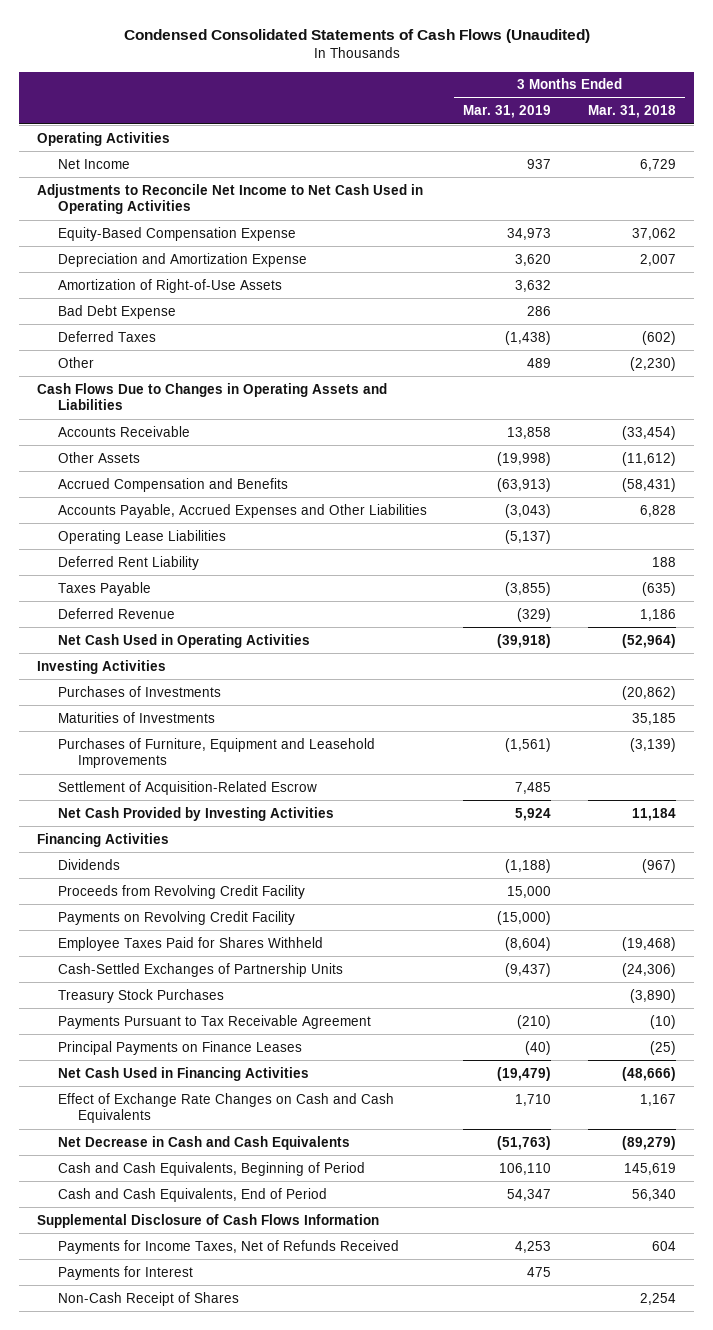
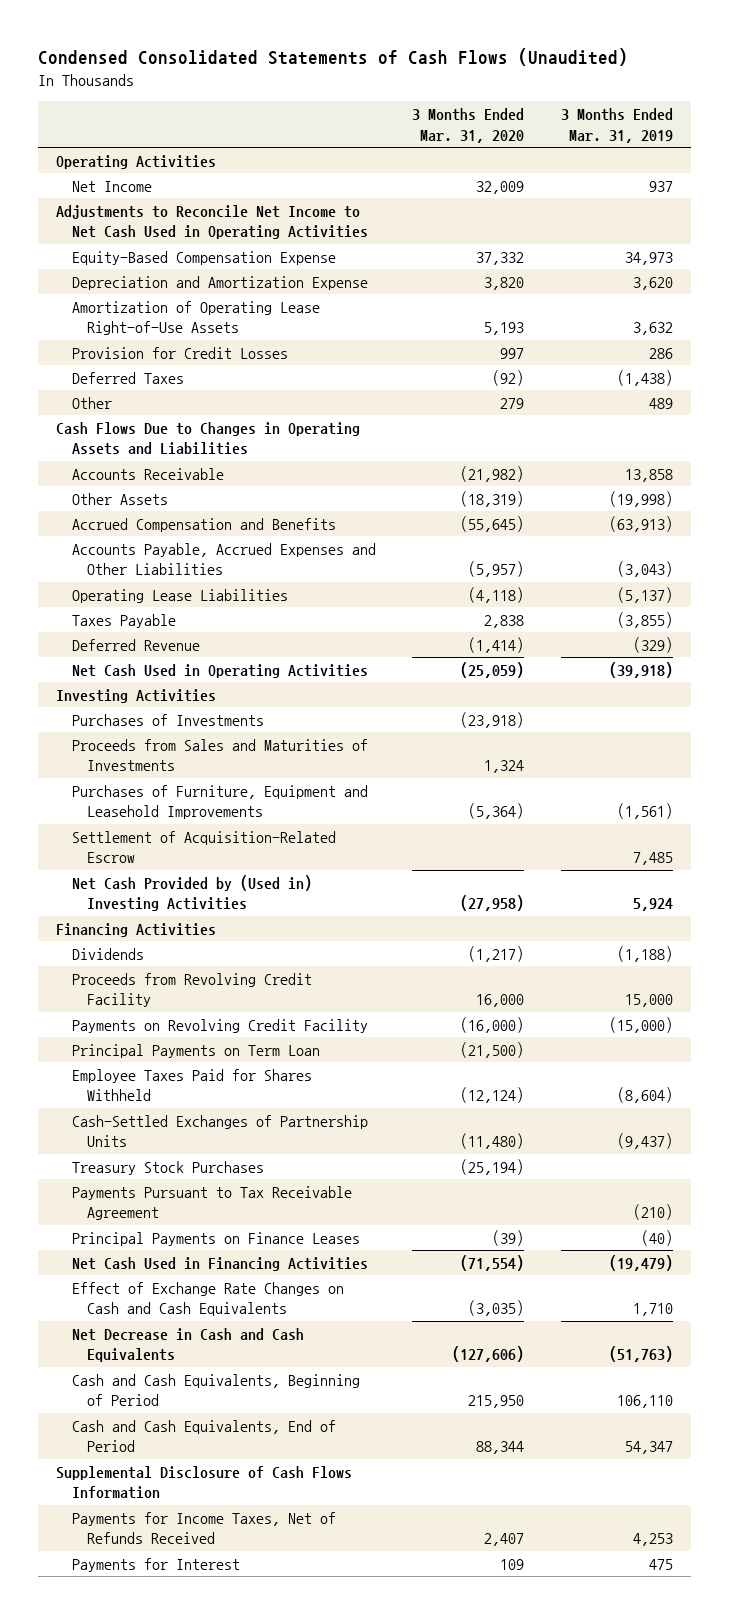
- | 3 Months Ended Mar. 31, 2019 | 3 Months Ended Mar. 31, 2018
+ | 3 Months Ended Mar. 31, 2020 | 3 Months Ended Mar. 31, 2019
- Amortization of Right-of-Use Assets | 3,632 |
- Bad Debt Expense | 286 |
+ Amortization of Operating Lease Right-of-Use Assets | 5,193 | 3,632
+ Provision for Credit Losses | 997 | 286
- Deferred Rent Liability | | 188
- Maturities of Investments | | 35,185
+ Proceeds from Sales and Maturities of Investments | 1,324 |
- Net Cash Provided by Investing Activities | 5,924 | 11,184
+ Net Cash Provided by (Used in) Investing Activities | (27,958) | 5,924
+ Principal Payments on Term Loan | (21,500) |
- Non-Cash Receipt of Shares | | 2,254

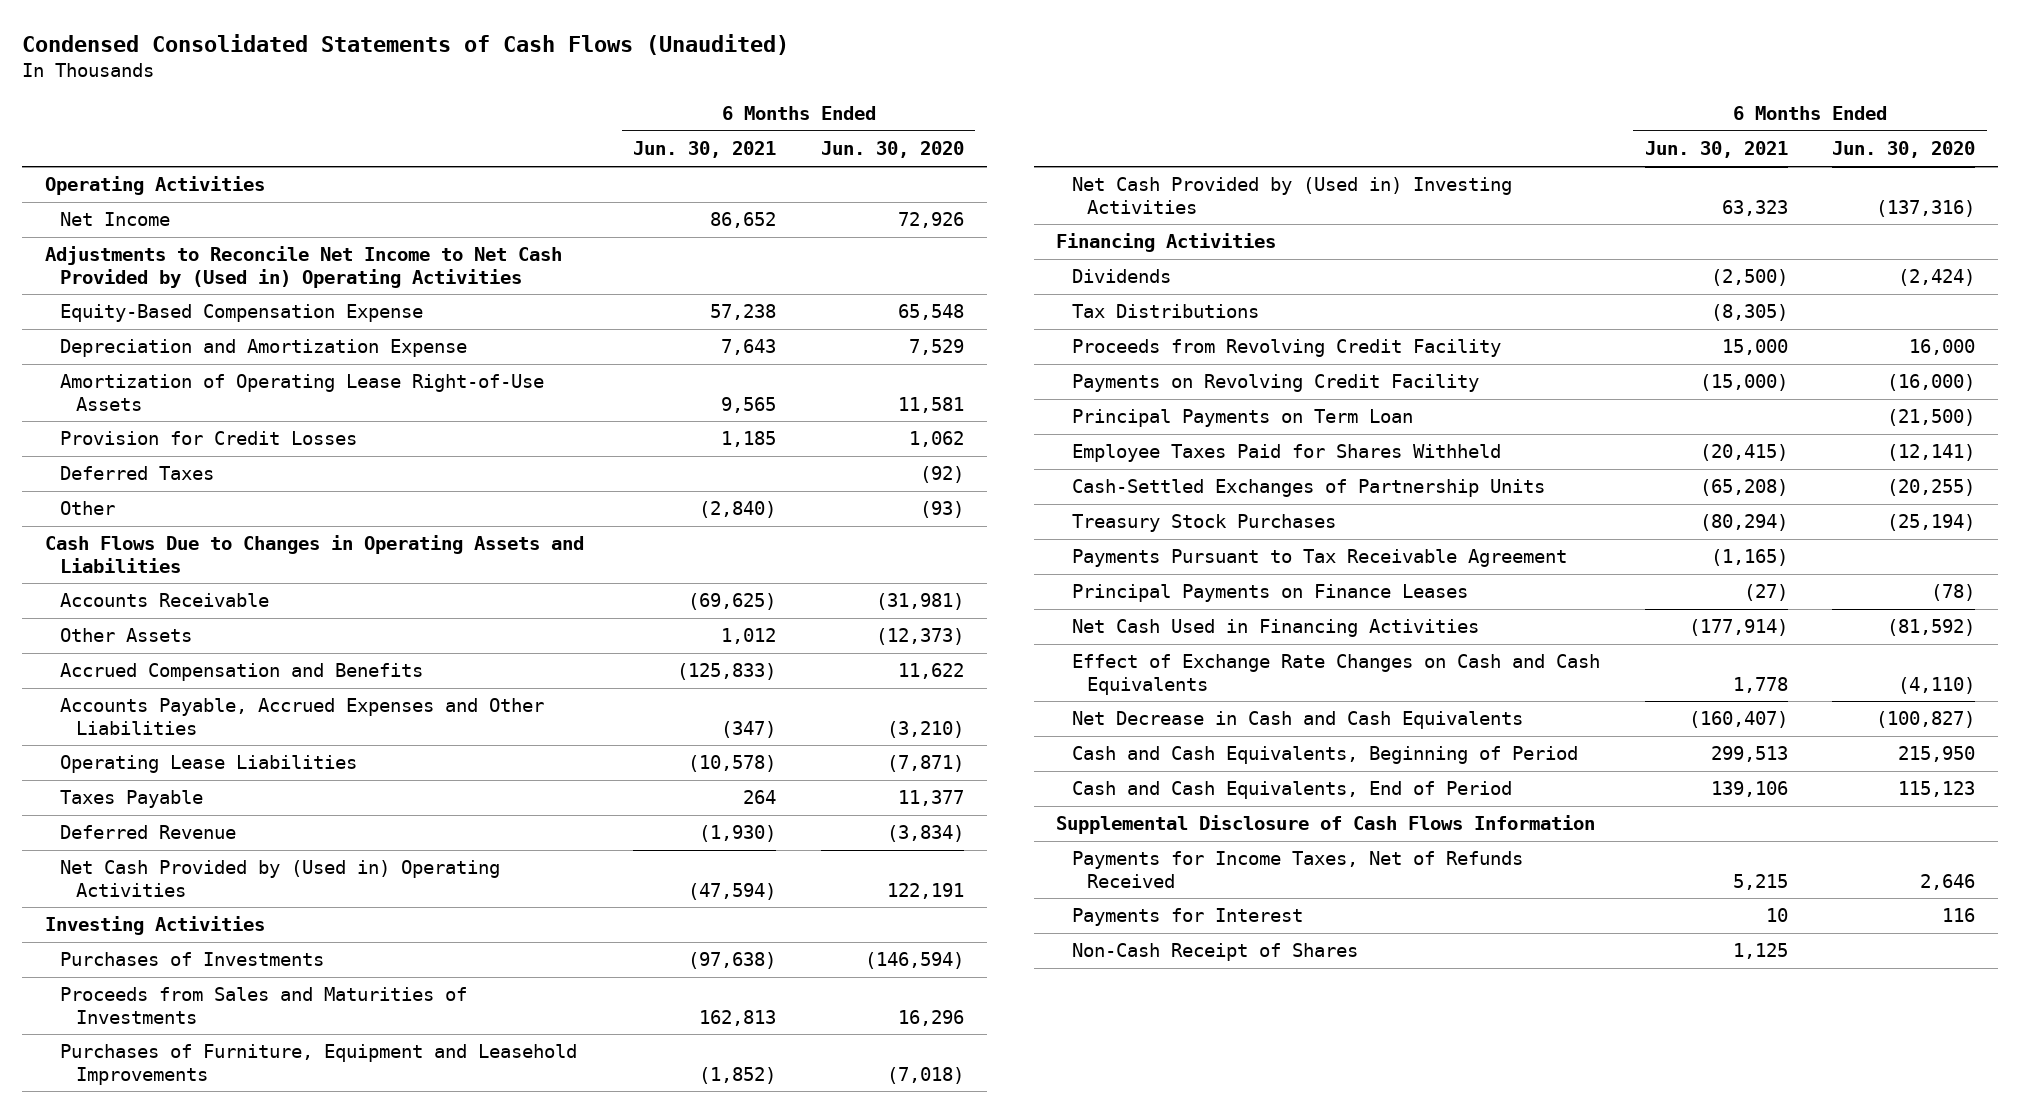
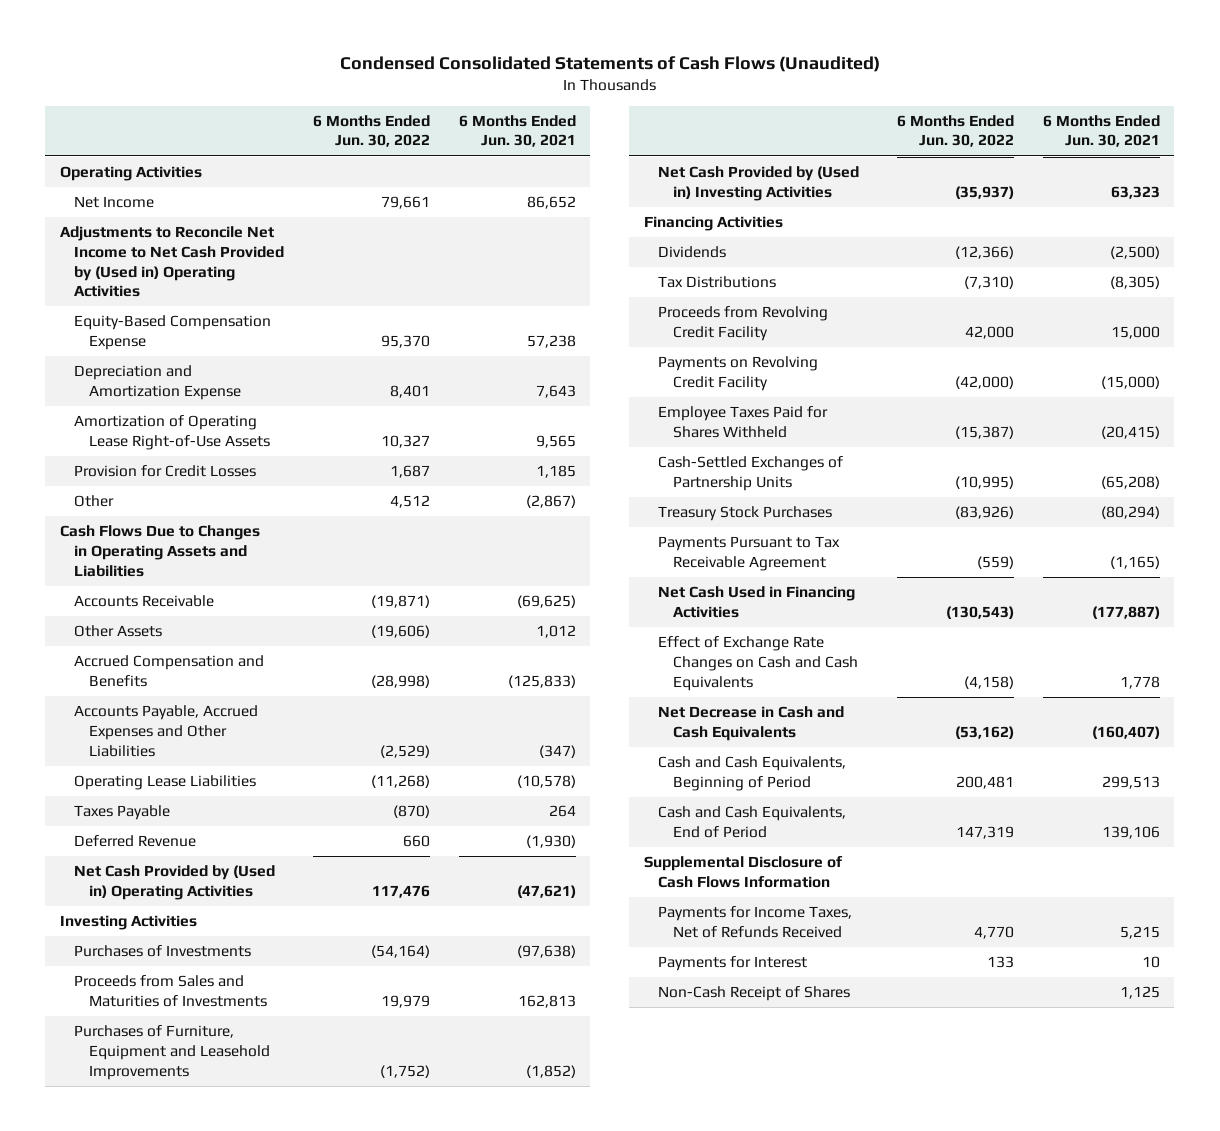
- | 6 Months Ended Jun. 30, 2021 | 6 Months Ended Jun. 30, 2020
+ | 6 Months Ended Jun. 30, 2022 | 6 Months Ended Jun. 30, 2021
- Deferred Taxes | | (92)
- Other | (2,840) | (93)
+ Other | 4,512 | (2,867)
- Net Cash Provided by (Used in) Operating Activities | (47,594) | 122,191
+ Net Cash Provided by (Used in) Operating Activities | 117,476 | (47,621)
- Principal Payments on Term Loan | | (21,500)
- Principal Payments on Finance Leases | (27) | (78)
- Net Cash Used in Financing Activities | (177,914) | (81,592)
+ Net Cash Used in Financing Activities | (130,543) | (177,887)

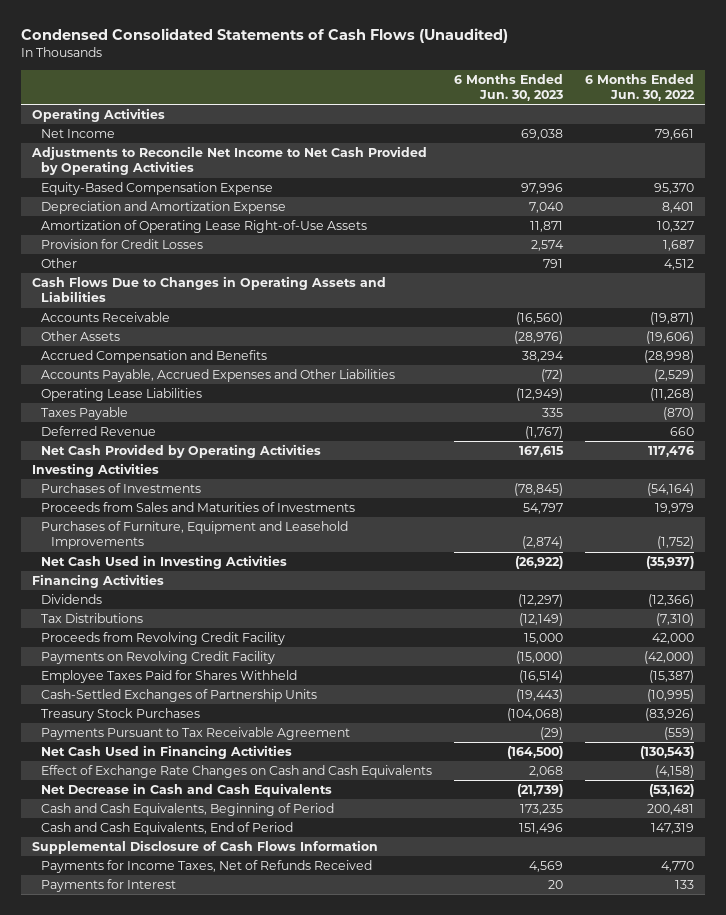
- | 6 Months Ended Jun. 30, 2022 | 6 Months Ended Jun. 30, 2021
+ | 6 Months Ended Jun. 30, 2023 | 6 Months Ended Jun. 30, 2022
- Adjustments to Reconcile Net Income to Net Cash Provided by (Used in) Operating Activities
+ Adjustments to Reconcile Net Income to Net Cash Provided by Operating Activities
- Net Cash Provided by (Used in) Operating Activities | 117,476 | (47,621)
+ Net Cash Provided by Operating Activities | 167,615 | 117,476
- Net Cash Provided by (Used in) Investing Activities | (35,937) | 63,323
+ Net Cash Used in Investing Activities | (26,922) | (35,937)
- Non-Cash Receipt of Shares | | 1,125

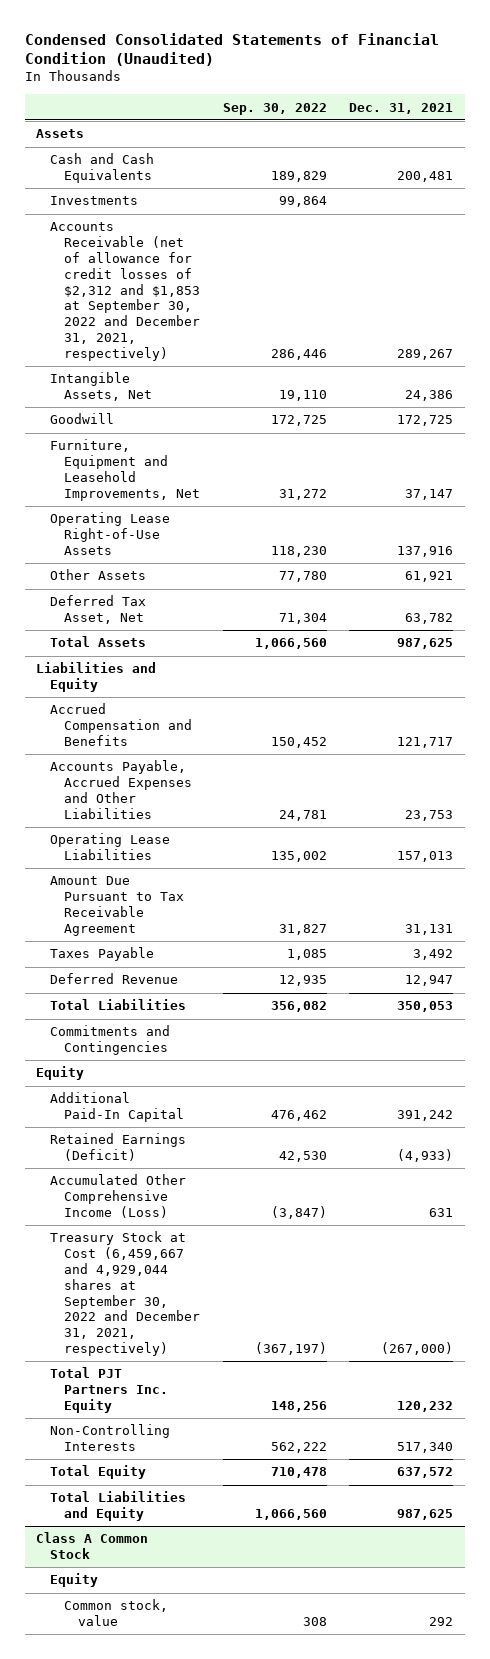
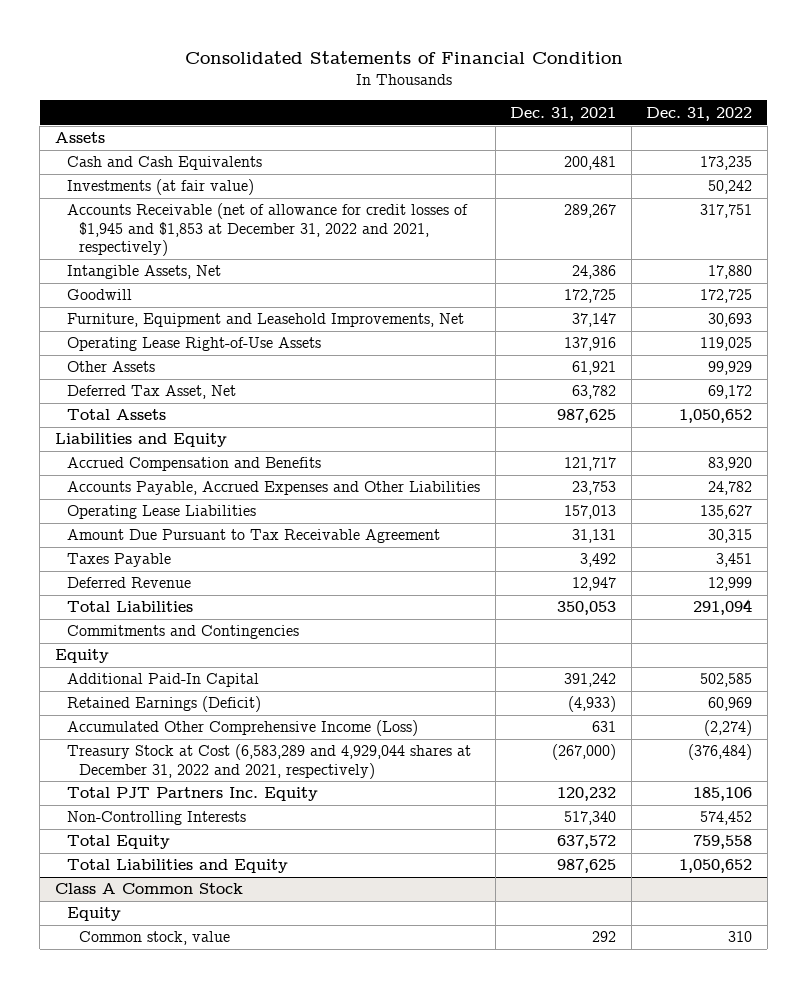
- Condensed Consolidated Statements of Financial Condition (Unaudited)
+ Consolidated Statements of Financial Condition
- | Sep. 30, 2022 | Dec. 31, 2021
+ | Dec. 31, 2021 | Dec. 31, 2022
- Investments | 99,864 |
- Accounts Receivable (net of allowance for credit losses of $2,312 and $1,853 at September 30, 2022 and December 31, 2021, respectively) | 286,446 | 289,267
+ Investments (at fair value) | | 50,242
+ Accounts Receivable (net of allowance for credit losses of $1,945 and $1,853 at December 31, 2022 and 2021, respectively) | 289,267 | 317,751
- Treasury Stock at Cost (6,459,667 and 4,929,044 shares at September 30, 2022 and December 31, 2021, respectively) | (367,197) | (267,000)
+ Treasury Stock at Cost (6,583,289 and 4,929,044 shares at December 31, 2022 and 2021, respectively) | (267,000) | (376,484)

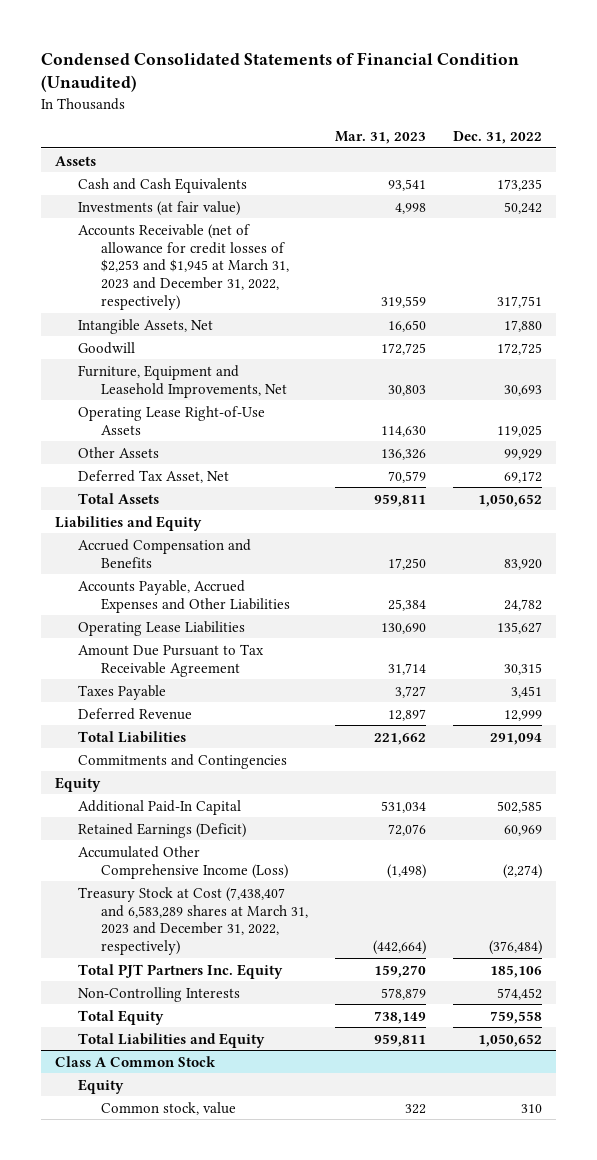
- Consolidated Statements of Financial Condition
+ Condensed Consolidated Statements of Financial Condition (Unaudited)
- | Dec. 31, 2021 | Dec. 31, 2022
+ | Mar. 31, 2023 | Dec. 31, 2022
- Accounts Receivable (net of allowance for credit losses of $1,945 and $1,853 at December 31, 2022 and 2021, respectively) | 289,267 | 317,751
+ Accounts Receivable (net of allowance for credit losses of $2,253 and $1,945 at March 31, 2023 and December 31, 2022, respectively) | 319,559 | 317,751
- Treasury Stock at Cost (6,583,289 and 4,929,044 shares at December 31, 2022 and 2021, respectively) | (267,000) | (376,484)
+ Treasury Stock at Cost (7,438,407 and 6,583,289 shares at March 31, 2023 and December 31, 2022, respectively) | (442,664) | (376,484)

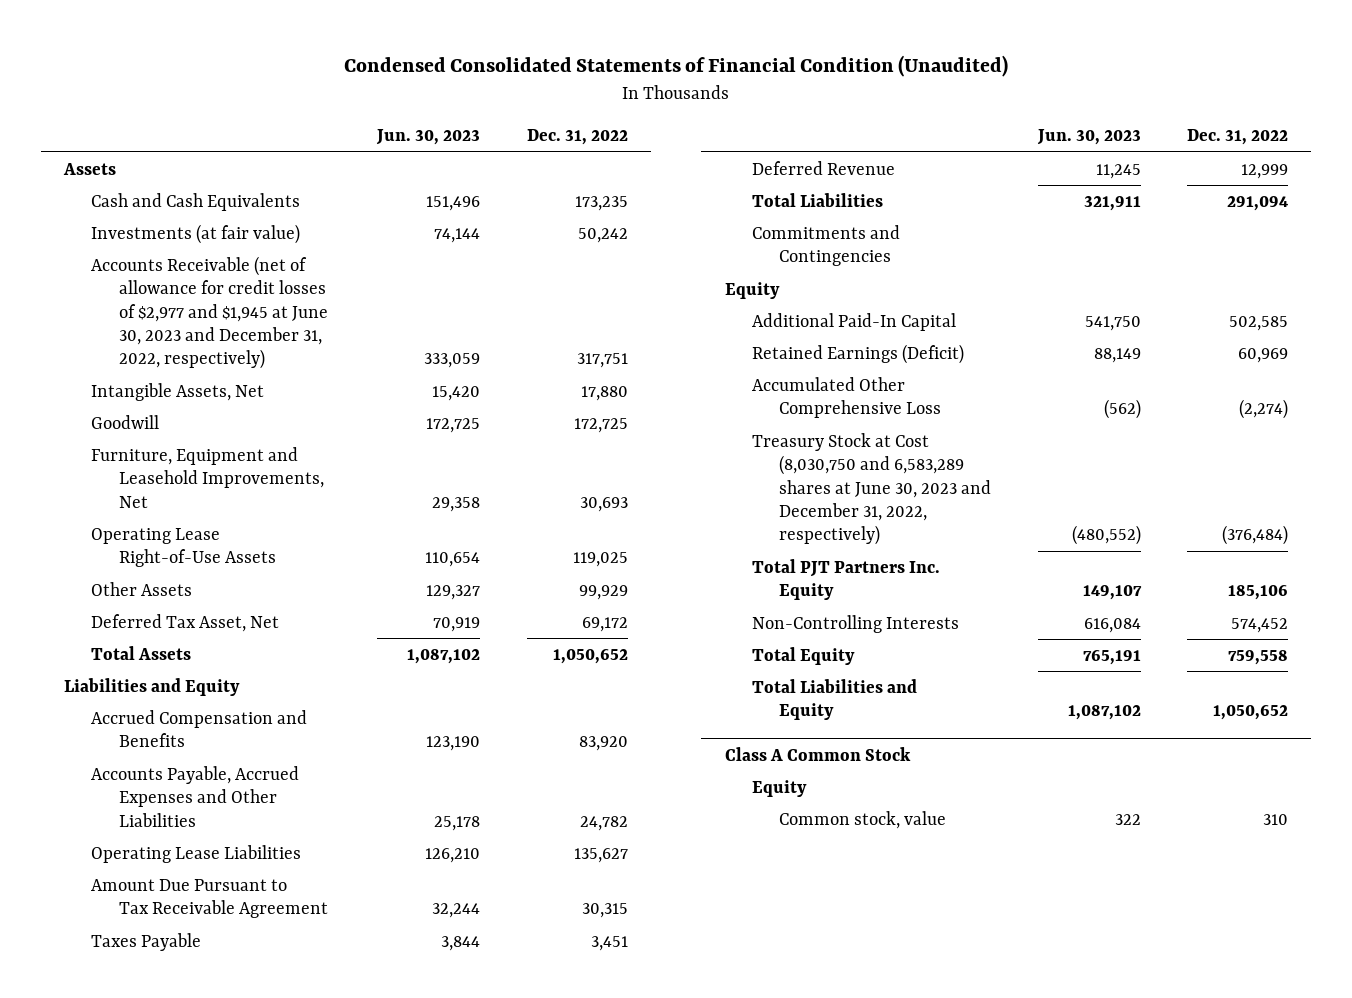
- | Mar. 31, 2023 | Dec. 31, 2022
+ | Jun. 30, 2023 | Dec. 31, 2022
- Accounts Receivable (net of allowance for credit losses of $2,253 and $1,945 at March 31, 2023 and December 31, 2022, respectively) | 319,559 | 317,751
+ Accounts Receivable (net of allowance for credit losses of $2,977 and $1,945 at June 30, 2023 and December 31, 2022, respectively) | 333,059 | 317,751
- Accumulated Other Comprehensive Income (Loss) | (1,498) | (2,274)
- Treasury Stock at Cost (7,438,407 and 6,583,289 shares at March 31, 2023 and December 31, 2022, respectively) | (442,664) | (376,484)
+ Accumulated Other Comprehensive Loss | (562) | (2,274)
+ Treasury Stock at Cost (8,030,750 and 6,583,289 shares at June 30, 2023 and December 31, 2022, respectively) | (480,552) | (376,484)

